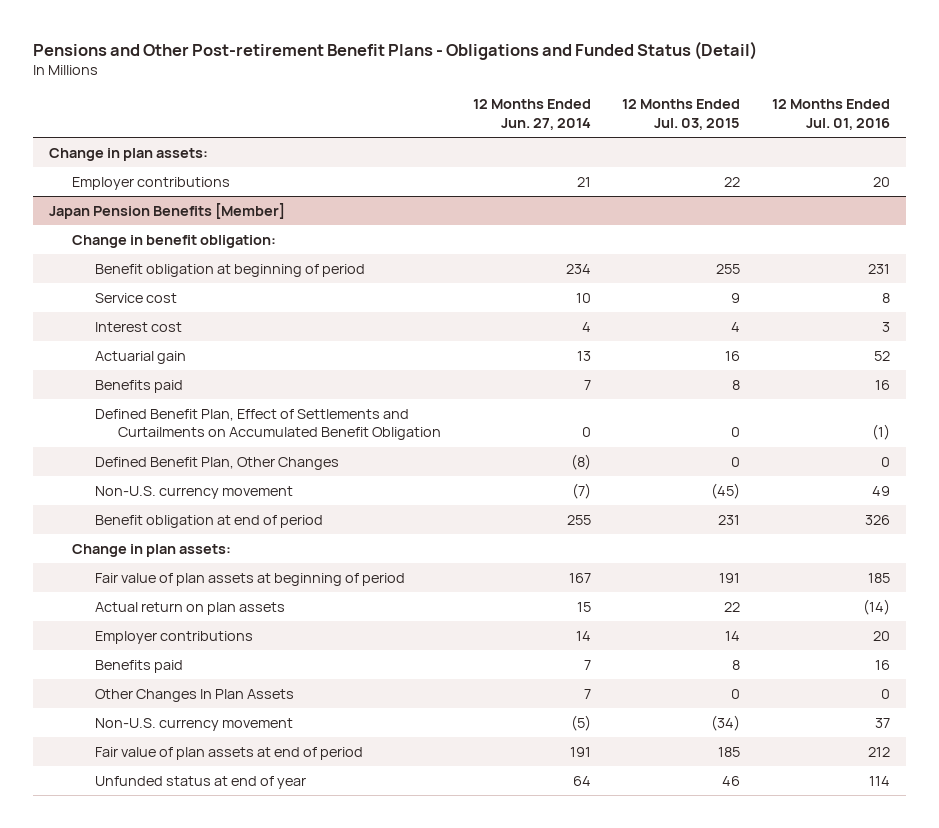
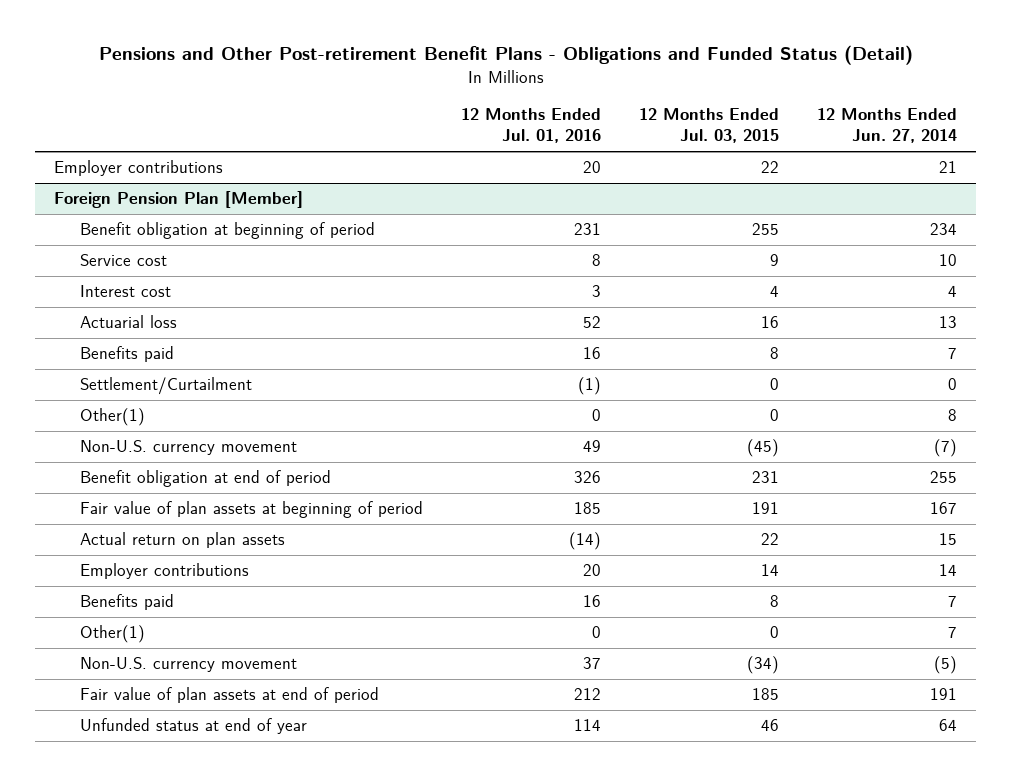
- | 12 Months Ended Jun. 27, 2014 | 12 Months Ended Jul. 03, 2015 | 12 Months Ended Jul. 01, 2016
+ | 12 Months Ended Jul. 01, 2016 | 12 Months Ended Jul. 03, 2015 | 12 Months Ended Jun. 27, 2014
- Change in plan assets:
- Japan Pension Benefits [Member]
- Change in benefit obligation:
+ Foreign Pension Plan [Member]
- Actuarial gain | 13 | 16 | 52
+ Actuarial loss | 52 | 16 | 13
- Defined Benefit Plan, Effect of Settlements and Curtailments on Accumulated Benefit Obligation | 0 | 0 | (1)
- Defined Benefit Plan, Other Changes | (8) | 0 | 0
+ Settlement/Curtailment | (1) | 0 | 0
+ Other(1) | 0 | 0 | 8
- Change in plan assets:
- Other Changes In Plan Assets | 7 | 0 | 0
+ Other(1) | 0 | 0 | 7

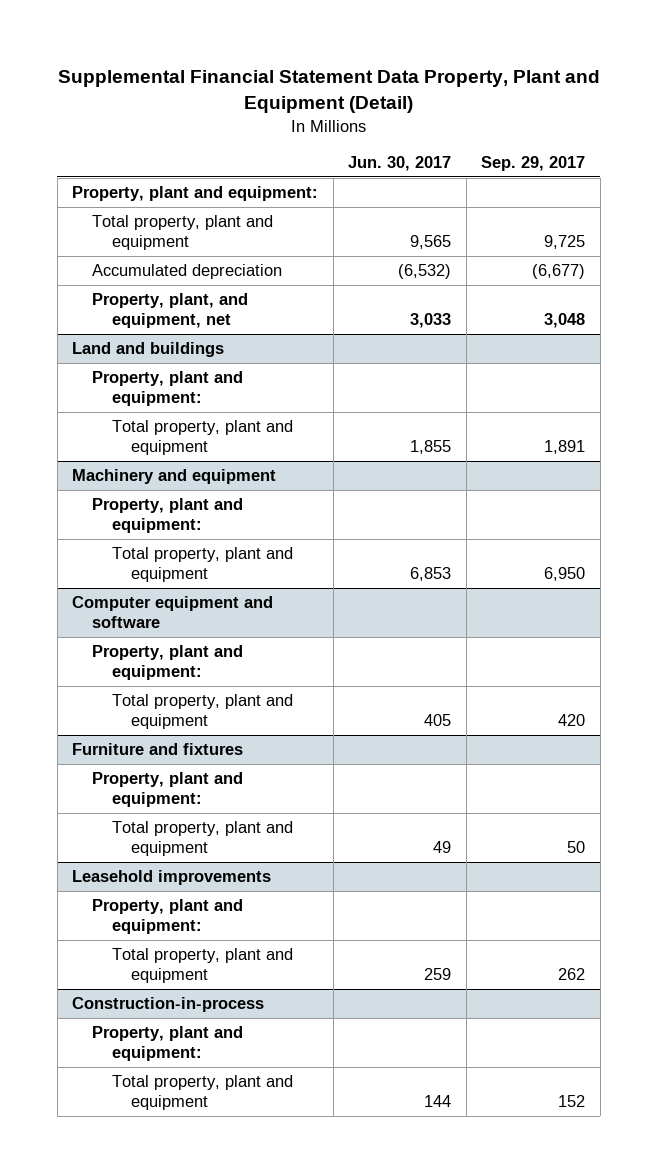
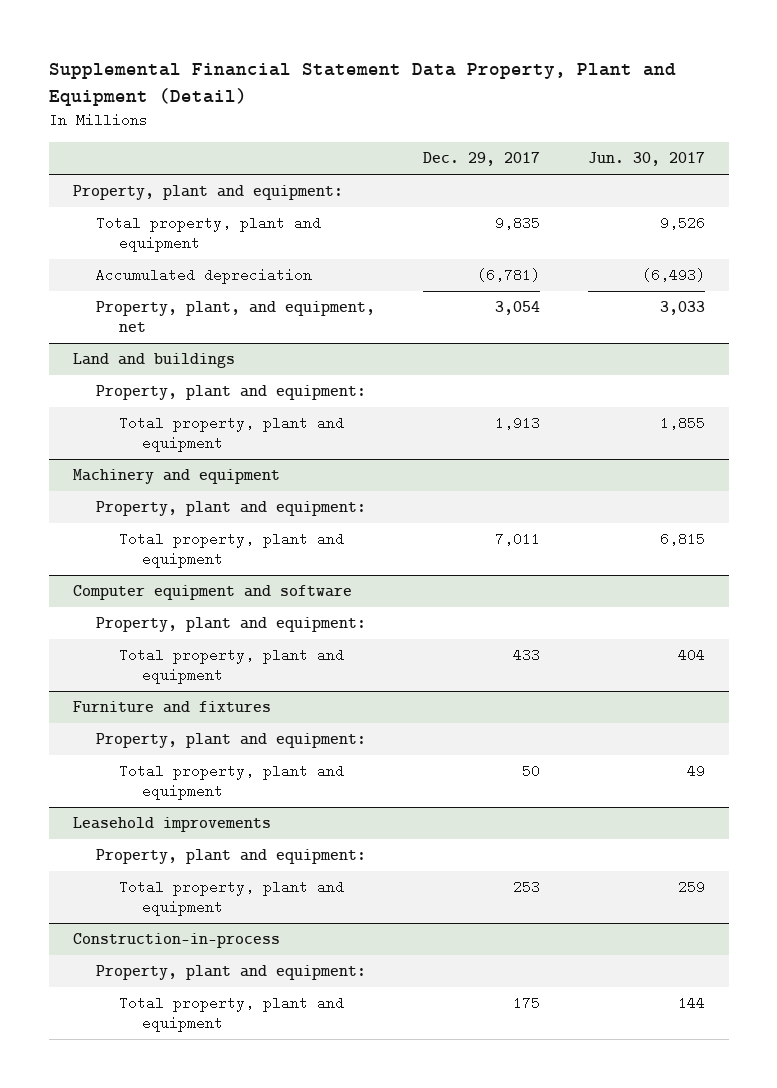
- | Jun. 30, 2017 | Sep. 29, 2017
+ | Dec. 29, 2017 | Jun. 30, 2017
- Total property, plant and equipment | 9,565 | 9,725
- Accumulated depreciation | (6,532) | (6,677)
+ Total property, plant and equipment | 9,835 | 9,526
+ Accumulated depreciation | (6,781) | (6,493)
@ Machinery and equipment
- Total property, plant and equipment | 6,853 | 6,950
+ Total property, plant and equipment | 7,011 | 6,815
@ Computer equipment and software
- Total property, plant and equipment | 405 | 420
+ Total property, plant and equipment | 433 | 404

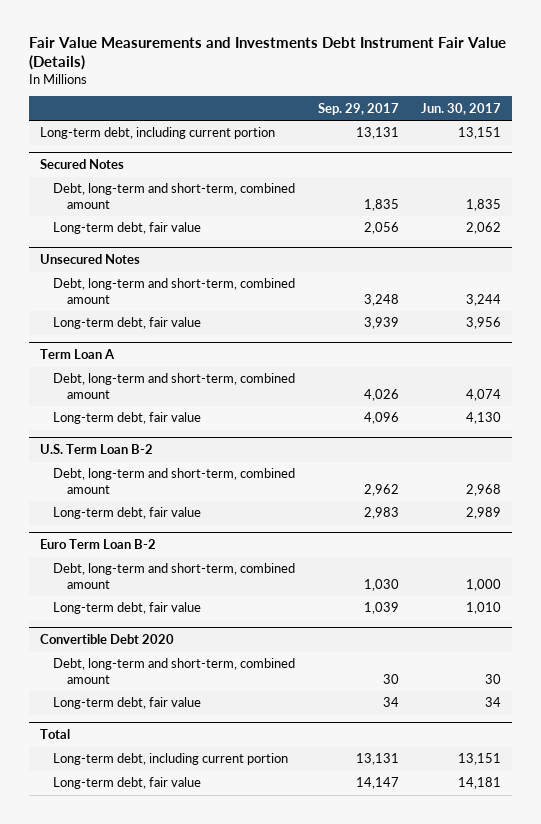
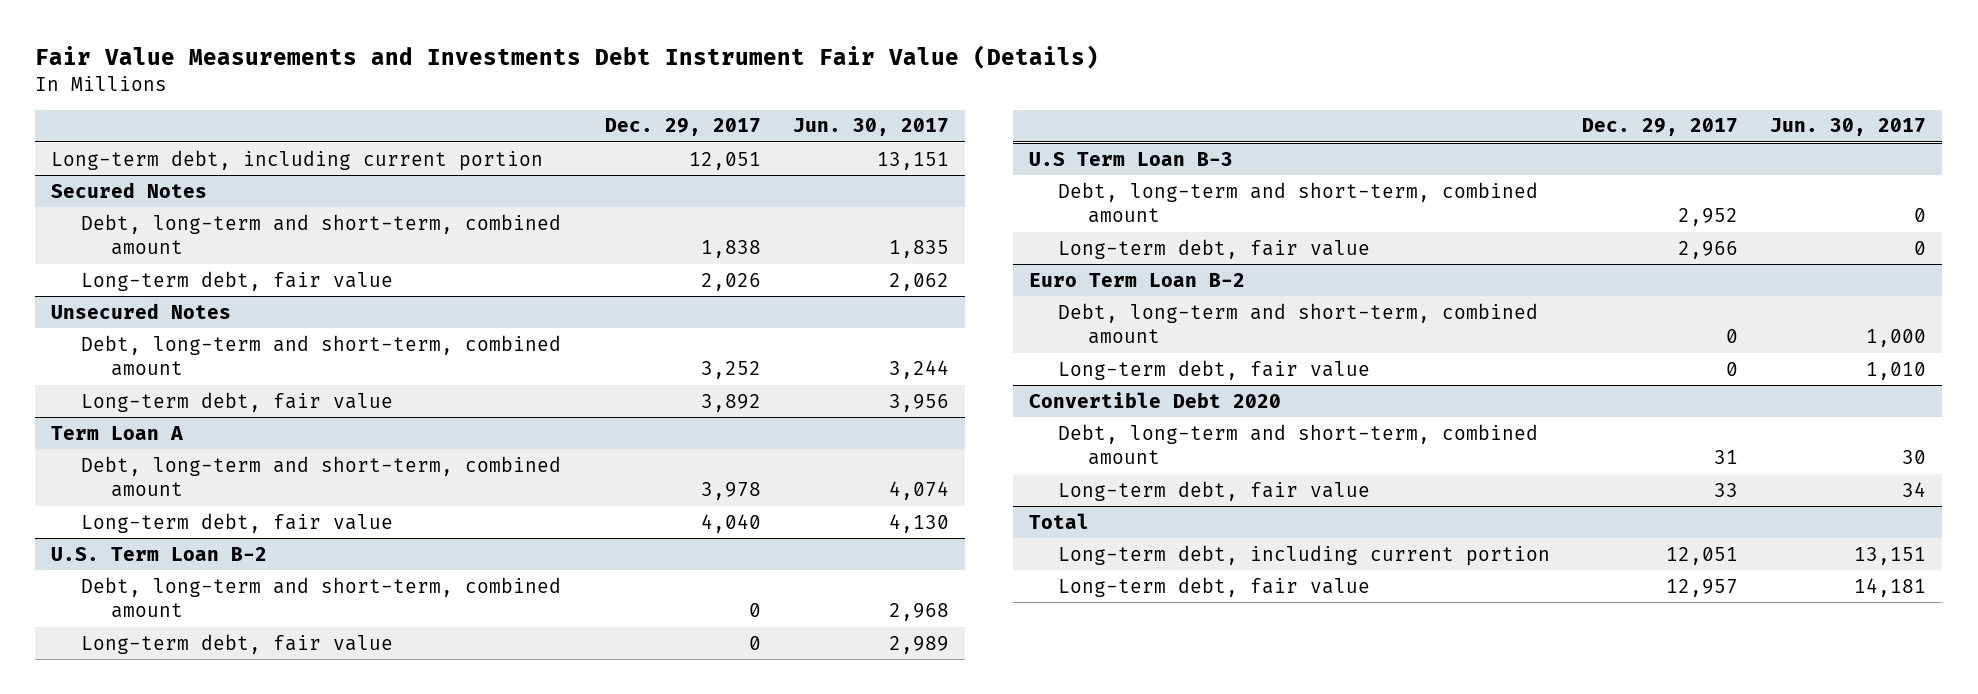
- | Sep. 29, 2017 | Jun. 30, 2017
+ | Dec. 29, 2017 | Jun. 30, 2017
+ U.S Term Loan B-3
+ Debt, long-term and short-term, combined amount | 2,952 | 0
+ Long-term debt, fair value | 2,966 | 0

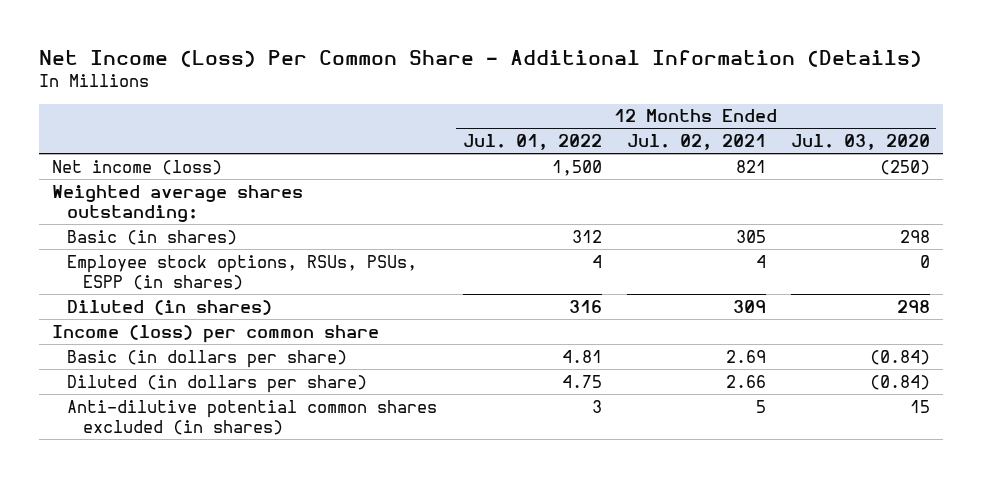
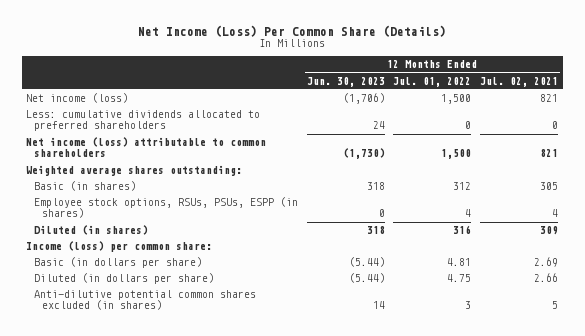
- Net Income (Loss) Per Common Share - Additional Information (Details)
+ Net Income (Loss) Per Common Share (Details)
- | 12 Months Ended Jul. 01, 2022 | 12 Months Ended Jul. 02, 2021 | 12 Months Ended Jul. 03, 2020
+ | 12 Months Ended Jun. 30, 2023 | 12 Months Ended Jul. 01, 2022 | 12 Months Ended Jul. 02, 2021
+ Less: cumulative dividends allocated to preferred shareholders | 24 | 0 | 0
+ Net income (loss) attributable to common shareholders | (1,730) | 1,500 | 821
- Income (loss) per common share
+ Income (loss) per common share:

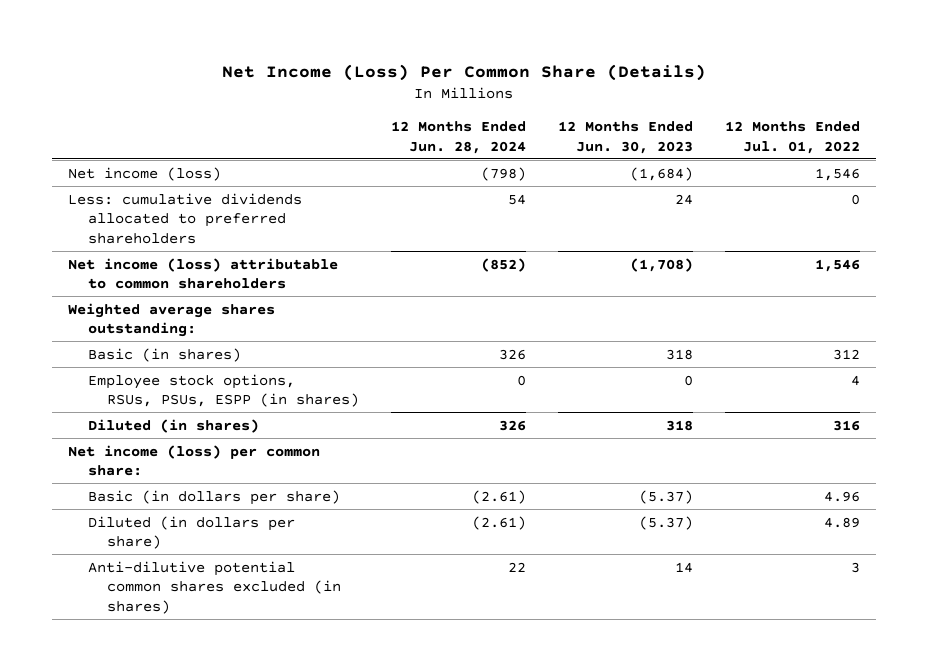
- | 12 Months Ended Jun. 30, 2023 | 12 Months Ended Jul. 01, 2022 | 12 Months Ended Jul. 02, 2021
+ | 12 Months Ended Jun. 28, 2024 | 12 Months Ended Jun. 30, 2023 | 12 Months Ended Jul. 01, 2022
- Net income (loss) | (1,706) | 1,500 | 821
+ Net income (loss) | (798) | (1,684) | 1,546
- Net income (loss) attributable to common shareholders | (1,730) | 1,500 | 821
+ Net income (loss) attributable to common shareholders | (852) | (1,708) | 1,546
- Income (loss) per common share:
- Basic (in dollars per share) | (5.44) | 4.81 | 2.69
- Diluted (in dollars per share) | (5.44) | 4.75 | 2.66
+ Net income (loss) per common share:
+ Basic (in dollars per share) | (2.61) | (5.37) | 4.96
+ Diluted (in dollars per share) | (2.61) | (5.37) | 4.89

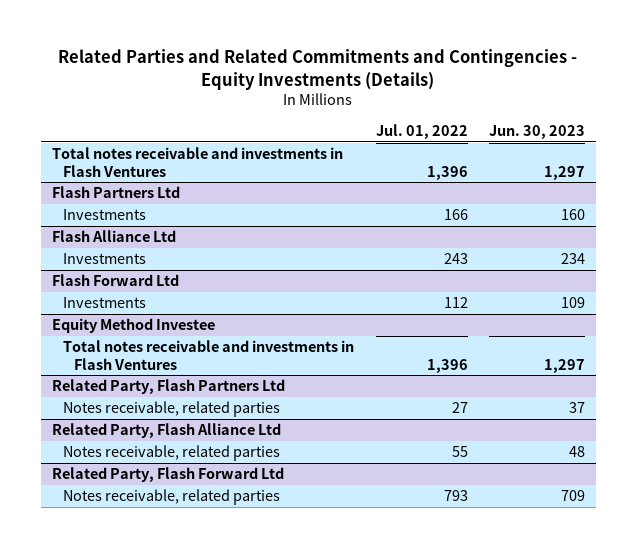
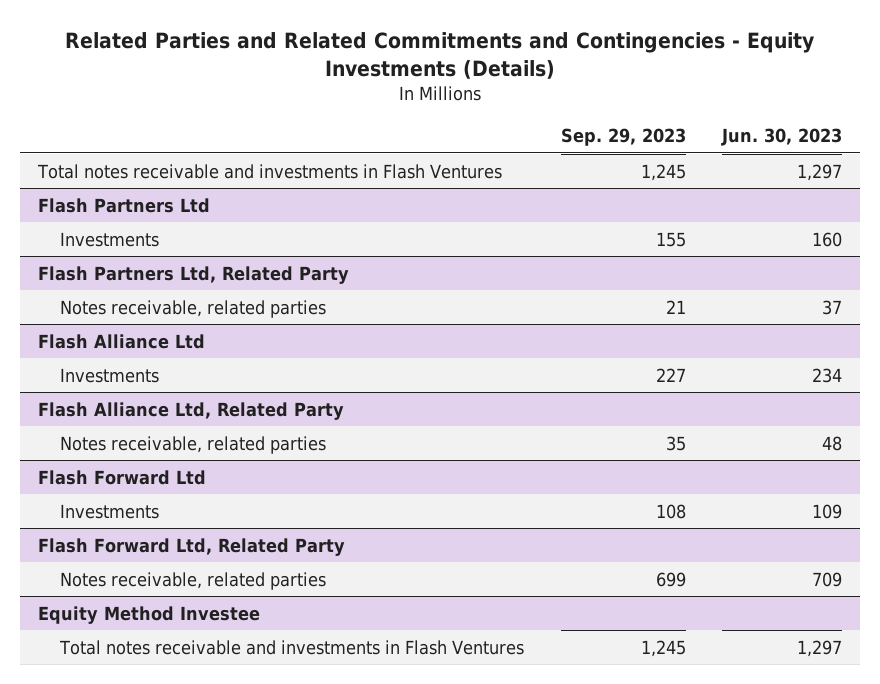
- | Jul. 01, 2022 | Jun. 30, 2023
+ | Sep. 29, 2023 | Jun. 30, 2023
+ Flash Partners Ltd, Related Party
+ Notes receivable, related parties | 21 | 37
+ Flash Alliance Ltd, Related Party
+ Notes receivable, related parties | 35 | 48
+ Flash Forward Ltd, Related Party
+ Notes receivable, related parties | 699 | 709
- Related Party, Flash Partners Ltd
- Notes receivable, related parties | 27 | 37
- Related Party, Flash Alliance Ltd
- Notes receivable, related parties | 55 | 48
- Related Party, Flash Forward Ltd
- Notes receivable, related parties | 793 | 709

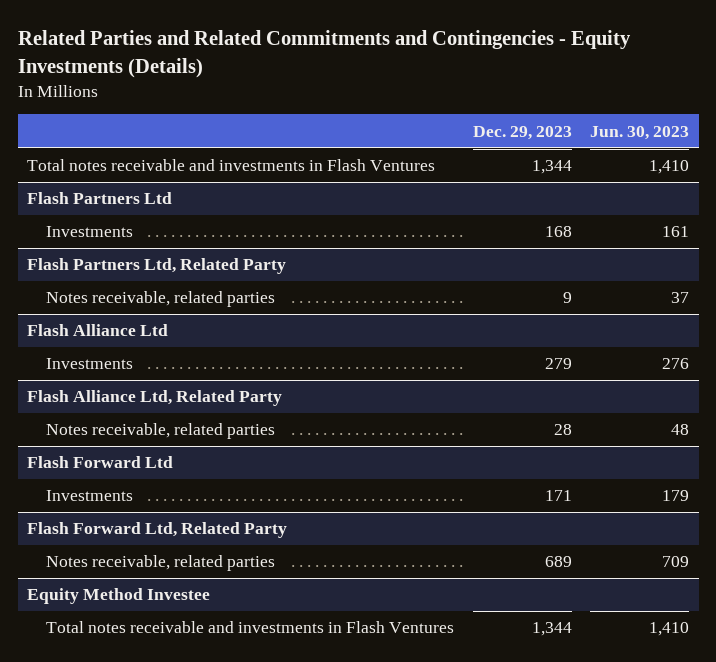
- | Sep. 29, 2023 | Jun. 30, 2023
+ | Dec. 29, 2023 | Jun. 30, 2023
- Total notes receivable and investments in Flash Ventures | 1,245 | 1,297
+ Total notes receivable and investments in Flash Ventures | 1,344 | 1,410
@ Flash Partners Ltd
- Investments | 155 | 160
+ Investments | 168 | 161
@ Flash Alliance Ltd
- Investments | 227 | 234
+ Investments | 279 | 276
@ Flash Forward Ltd
- Investments | 108 | 109
+ Investments | 171 | 179
@ Equity Method Investee
- Total notes receivable and investments in Flash Ventures | 1,245 | 1,297
+ Total notes receivable and investments in Flash Ventures | 1,344 | 1,410

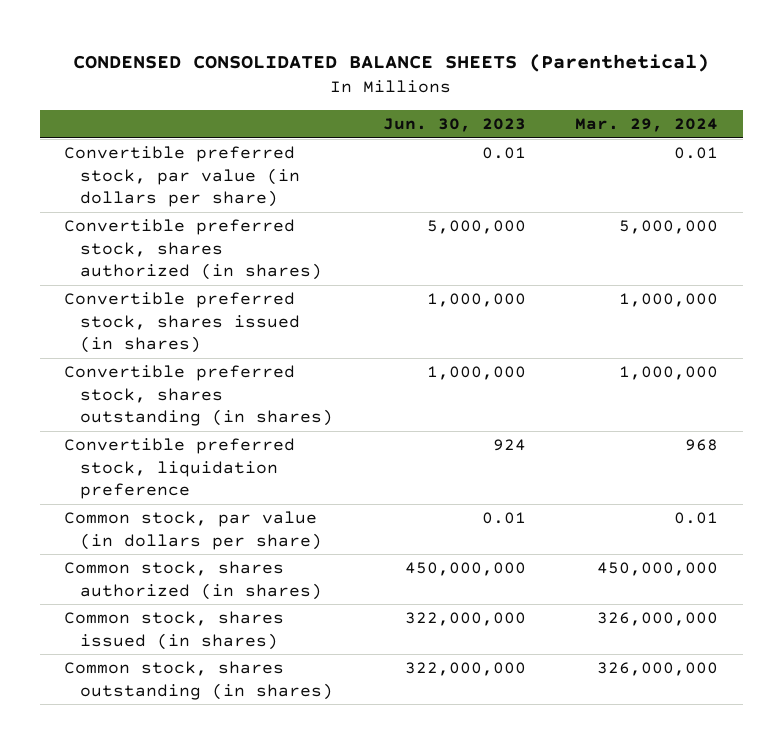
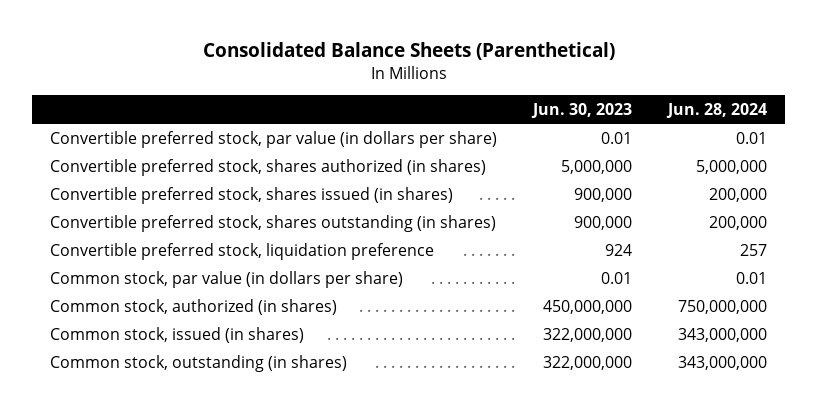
- CONDENSED CONSOLIDATED BALANCE SHEETS (Parenthetical)
+ Consolidated Balance Sheets (Parenthetical)
- | Jun. 30, 2023 | Mar. 29, 2024
+ | Jun. 30, 2023 | Jun. 28, 2024
- Convertible preferred stock, shares issued (in shares) | 1,000,000 | 1,000,000
- Convertible preferred stock, shares outstanding (in shares) | 1,000,000 | 1,000,000
+ Convertible preferred stock, shares issued (in shares) | 900,000 | 200,000
+ Convertible preferred stock, shares outstanding (in shares) | 900,000 | 200,000
- Common stock, shares authorized (in shares) | 450,000,000 | 450,000,000
- Common stock, shares issued (in shares) | 322,000,000 | 326,000,000
- Common stock, shares outstanding (in shares) | 322,000,000 | 326,000,000
+ Common stock, authorized (in shares) | 450,000,000 | 750,000,000
+ Common stock, issued (in shares) | 322,000,000 | 343,000,000
+ Common stock, outstanding (in shares) | 322,000,000 | 343,000,000

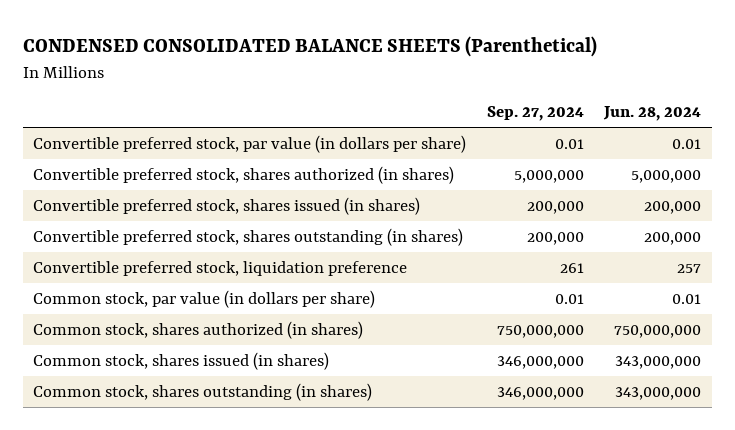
- Consolidated Balance Sheets (Parenthetical)
+ CONDENSED CONSOLIDATED BALANCE SHEETS (Parenthetical)
- | Jun. 30, 2023 | Jun. 28, 2024
+ | Sep. 27, 2024 | Jun. 28, 2024
- Common stock, authorized (in shares) | 450,000,000 | 750,000,000
- Common stock, issued (in shares) | 322,000,000 | 343,000,000
- Common stock, outstanding (in shares) | 322,000,000 | 343,000,000
+ Common stock, shares authorized (in shares) | 750,000,000 | 750,000,000
+ Common stock, shares issued (in shares) | 346,000,000 | 343,000,000
+ Common stock, shares outstanding (in shares) | 346,000,000 | 343,000,000

